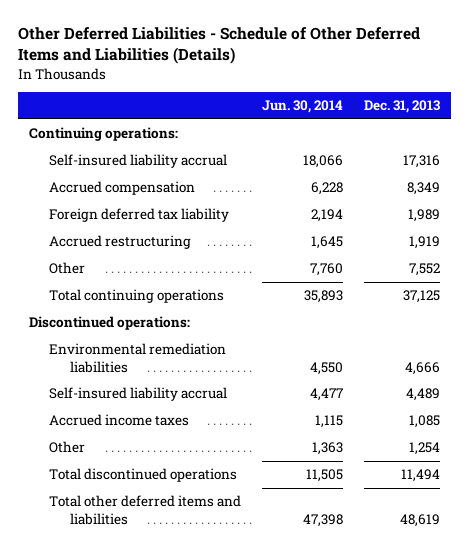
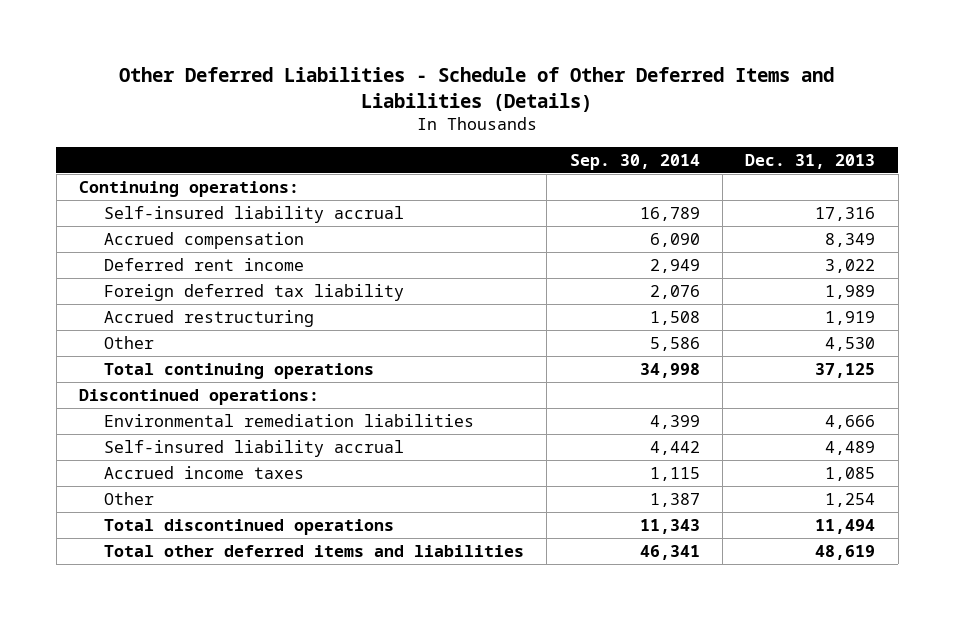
- | Jun. 30, 2014 | Dec. 31, 2013
+ | Sep. 30, 2014 | Dec. 31, 2013
+ Deferred rent income | 2,949 | 3,022
- Other | 7,760 | 7,552
+ Other | 5,586 | 4,530

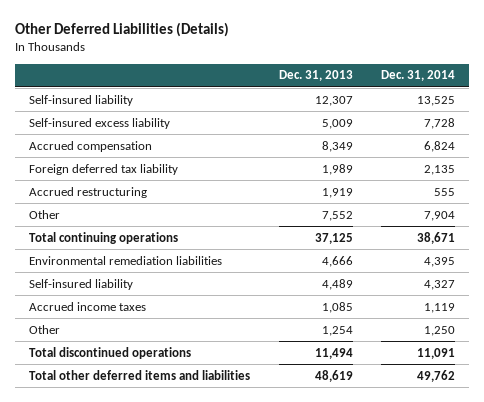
- Other Deferred Liabilities - Schedule of Other Deferred Items and Liabilities (Details)
+ Other Deferred Liabilities (Details)
- | Sep. 30, 2014 | Dec. 31, 2013
+ | Dec. 31, 2013 | Dec. 31, 2014
- Continuing operations:
- Self-insured liability accrual | 16,789 | 17,316
+ Self-insured liability | 12,307 | 13,525
+ Self-insured excess liability | 5,009 | 7,728
- Deferred rent income | 2,949 | 3,022
- Other | 5,586 | 4,530
+ Other | 7,552 | 7,904
- Discontinued operations:
- Self-insured liability accrual | 4,442 | 4,489
+ Self-insured liability | 4,489 | 4,327

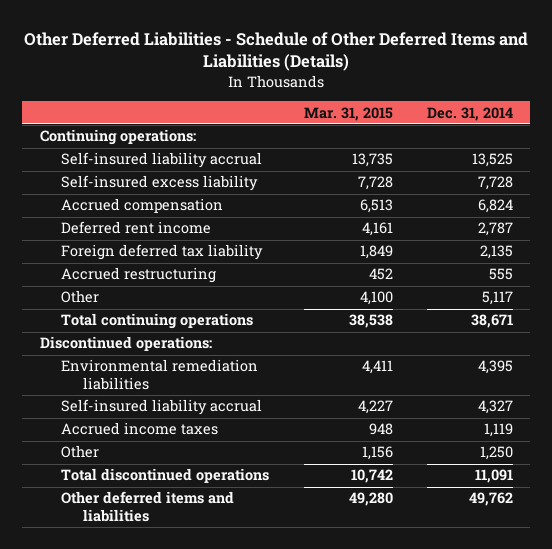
- Other Deferred Liabilities (Details)
+ Other Deferred Liabilities - Schedule of Other Deferred Items and Liabilities (Details)
- | Dec. 31, 2013 | Dec. 31, 2014
+ | Mar. 31, 2015 | Dec. 31, 2014
- Self-insured liability | 12,307 | 13,525
+ Continuing operations:
+ Self-insured liability accrual | 13,735 | 13,525
+ Deferred rent income | 4,161 | 2,787
- Other | 7,552 | 7,904
+ Other | 4,100 | 5,117
+ Discontinued operations:
- Self-insured liability | 4,489 | 4,327
+ Self-insured liability accrual | 4,227 | 4,327
- Total other deferred items and liabilities | 48,619 | 49,762
+ Other deferred items and liabilities | 49,280 | 49,762

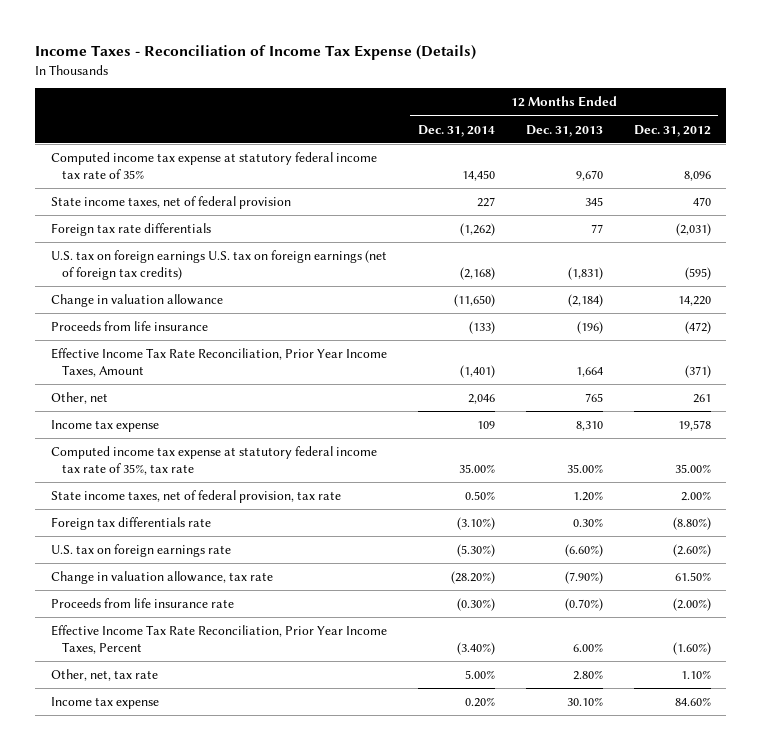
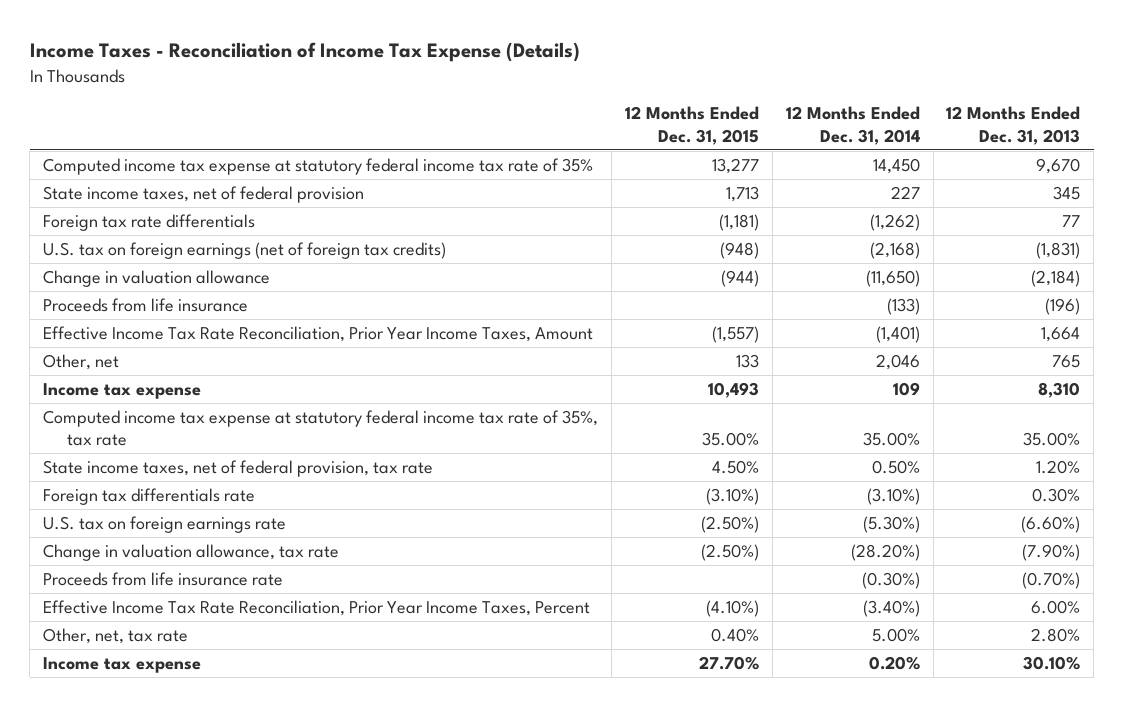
- | 12 Months Ended Dec. 31, 2014 | 12 Months Ended Dec. 31, 2013 | 12 Months Ended Dec. 31, 2012
+ | 12 Months Ended Dec. 31, 2015 | 12 Months Ended Dec. 31, 2014 | 12 Months Ended Dec. 31, 2013
- U.S. tax on foreign earnings U.S. tax on foreign earnings (net of foreign tax credits) | (2,168) | (1,831) | (595)
+ U.S. tax on foreign earnings (net of foreign tax credits) | (948) | (2,168) | (1,831)

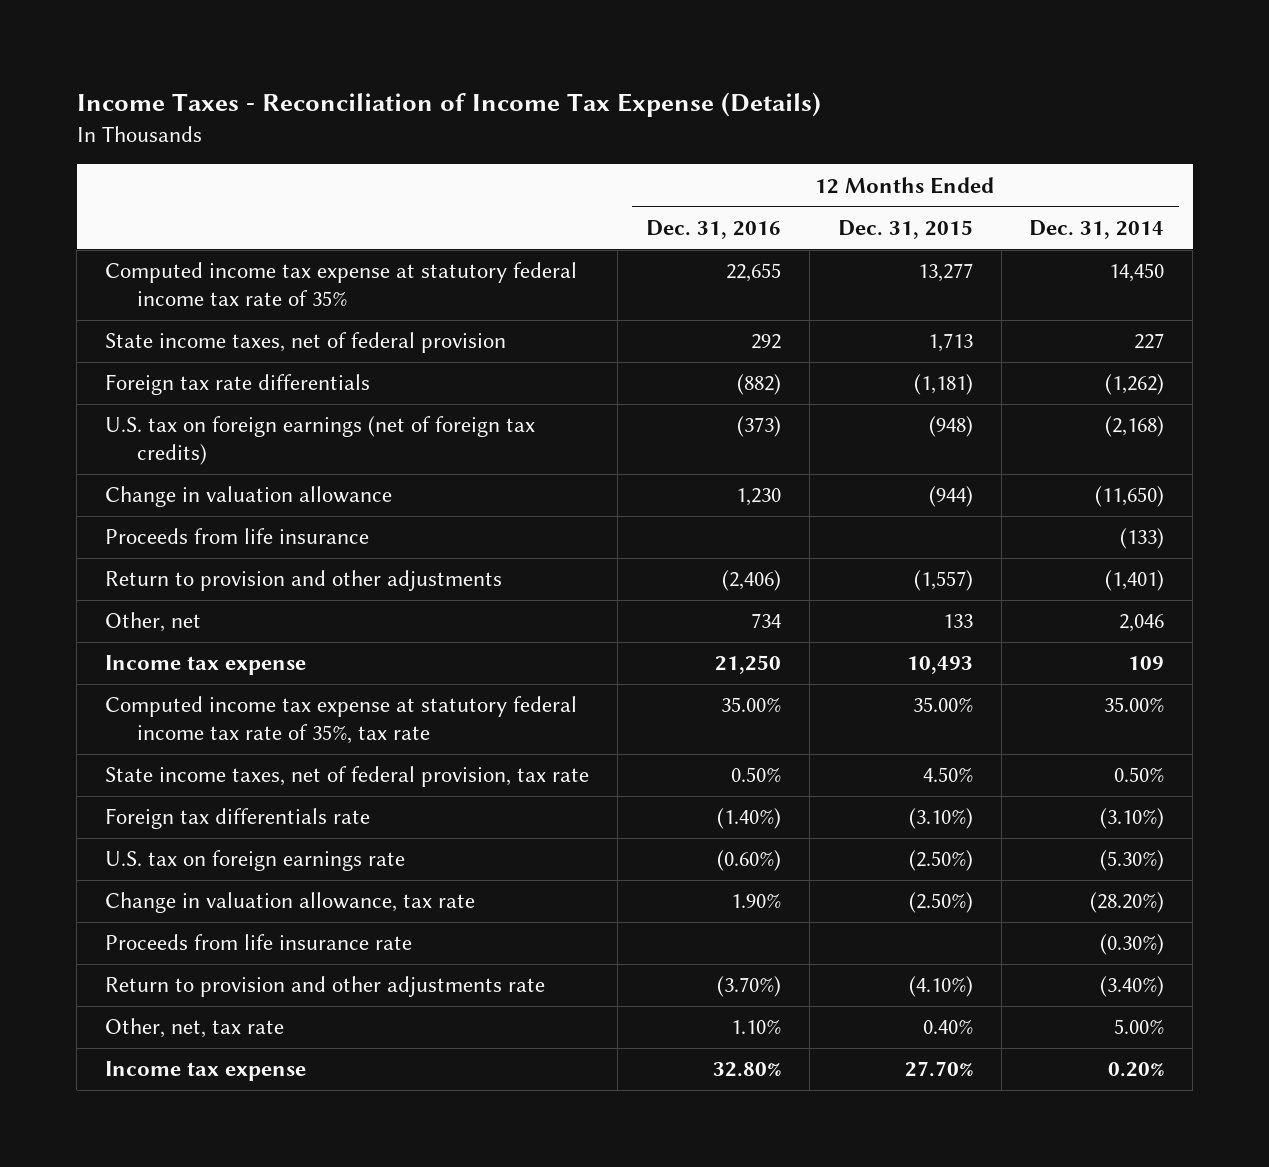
- | 12 Months Ended Dec. 31, 2015 | 12 Months Ended Dec. 31, 2014 | 12 Months Ended Dec. 31, 2013
+ | 12 Months Ended Dec. 31, 2016 | 12 Months Ended Dec. 31, 2015 | 12 Months Ended Dec. 31, 2014
- Effective Income Tax Rate Reconciliation, Prior Year Income Taxes, Amount | (1,557) | (1,401) | 1,664
+ Return to provision and other adjustments | (2,406) | (1,557) | (1,401)
- Effective Income Tax Rate Reconciliation, Prior Year Income Taxes, Percent | (4.10%) | (3.40%) | 6.00%
+ Return to provision and other adjustments rate | (3.70%) | (4.10%) | (3.40%)

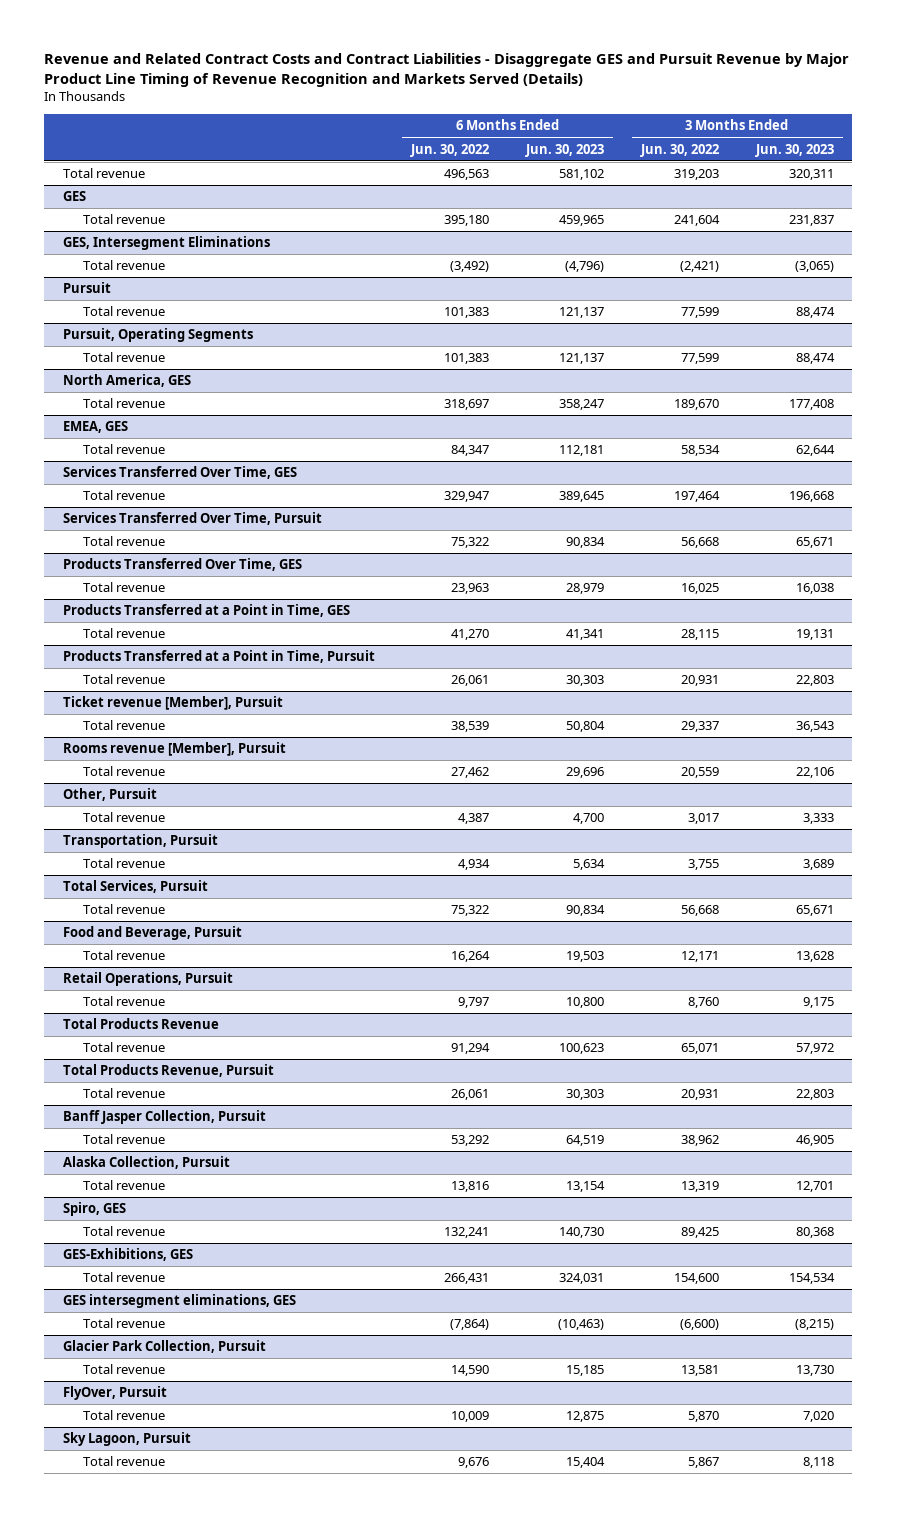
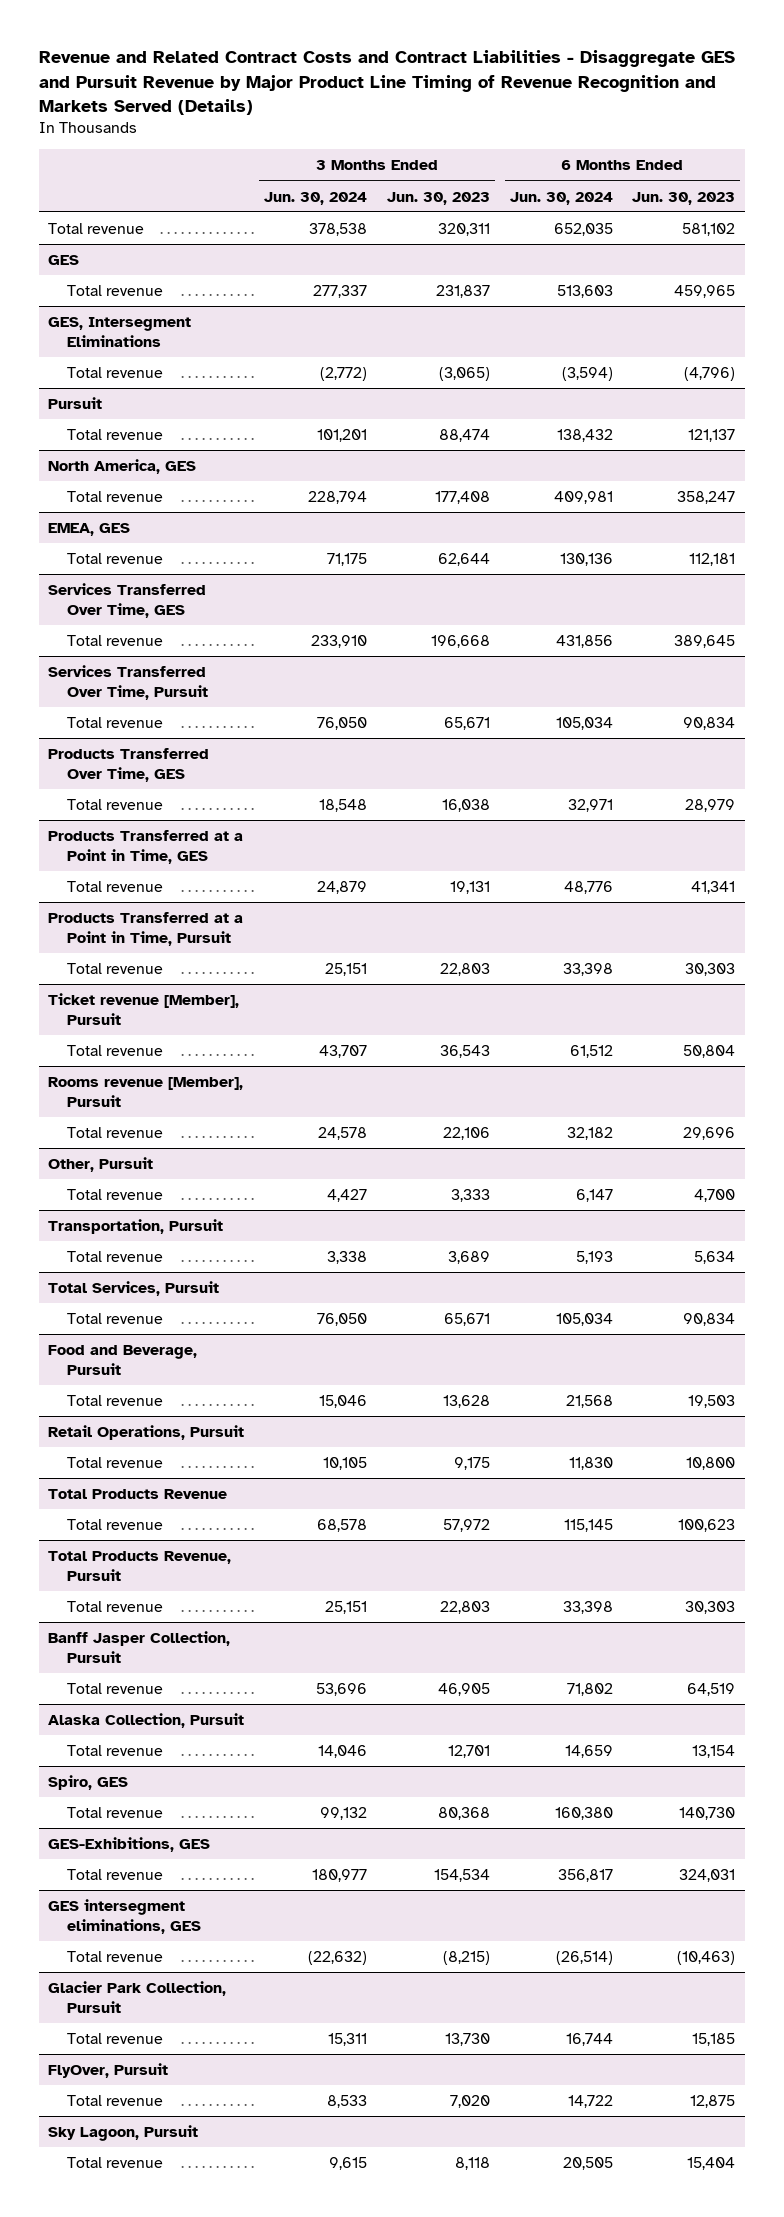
- | 6 Months Ended Jun. 30, 2022 | 6 Months Ended Jun. 30, 2023 | 3 Months Ended Jun. 30, 2022 | 3 Months Ended Jun. 30, 2023
+ | 3 Months Ended Jun. 30, 2024 | 3 Months Ended Jun. 30, 2023 | 6 Months Ended Jun. 30, 2024 | 6 Months Ended Jun. 30, 2023
- Pursuit, Operating Segments
- Total revenue | 101,383 | 121,137 | 77,599 | 88,474

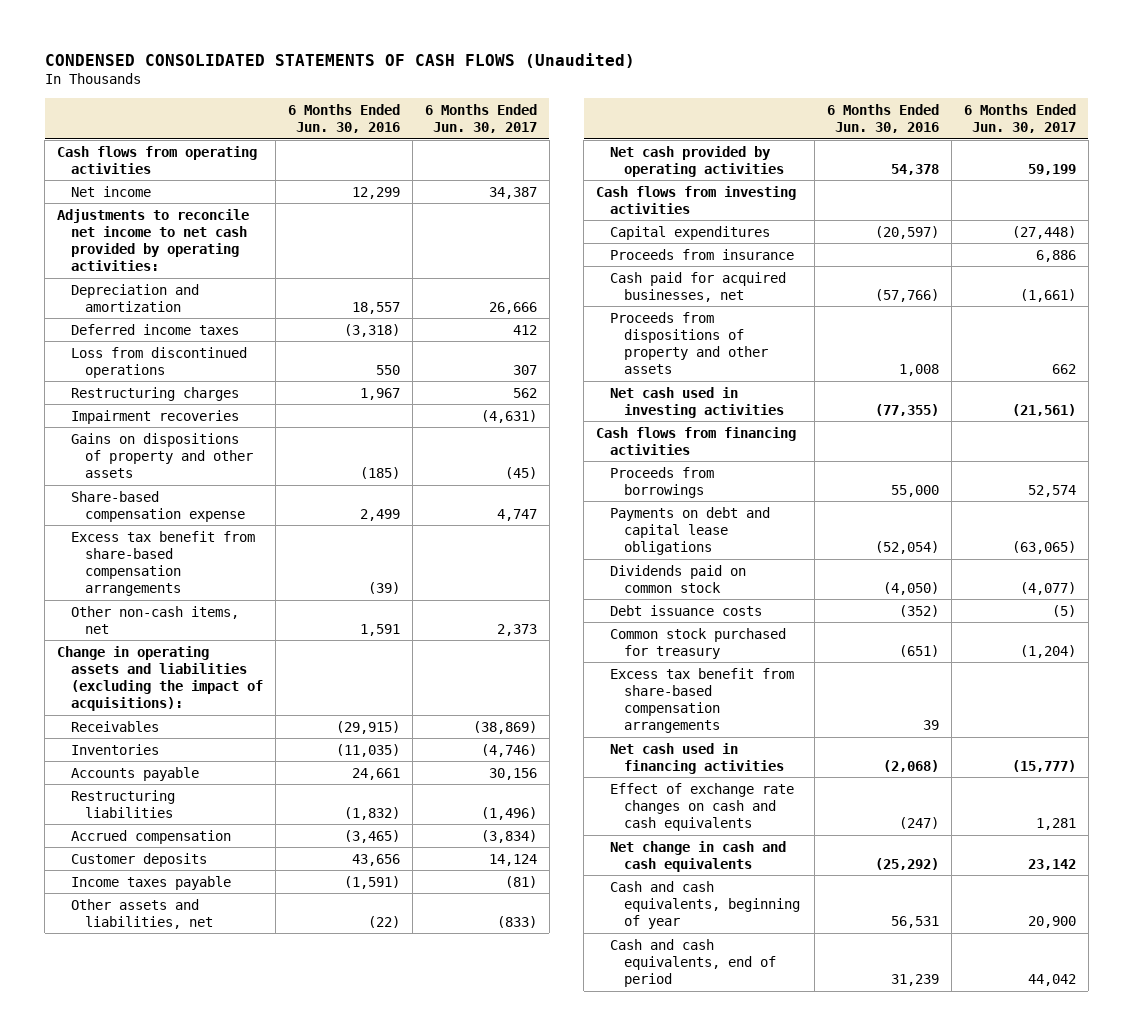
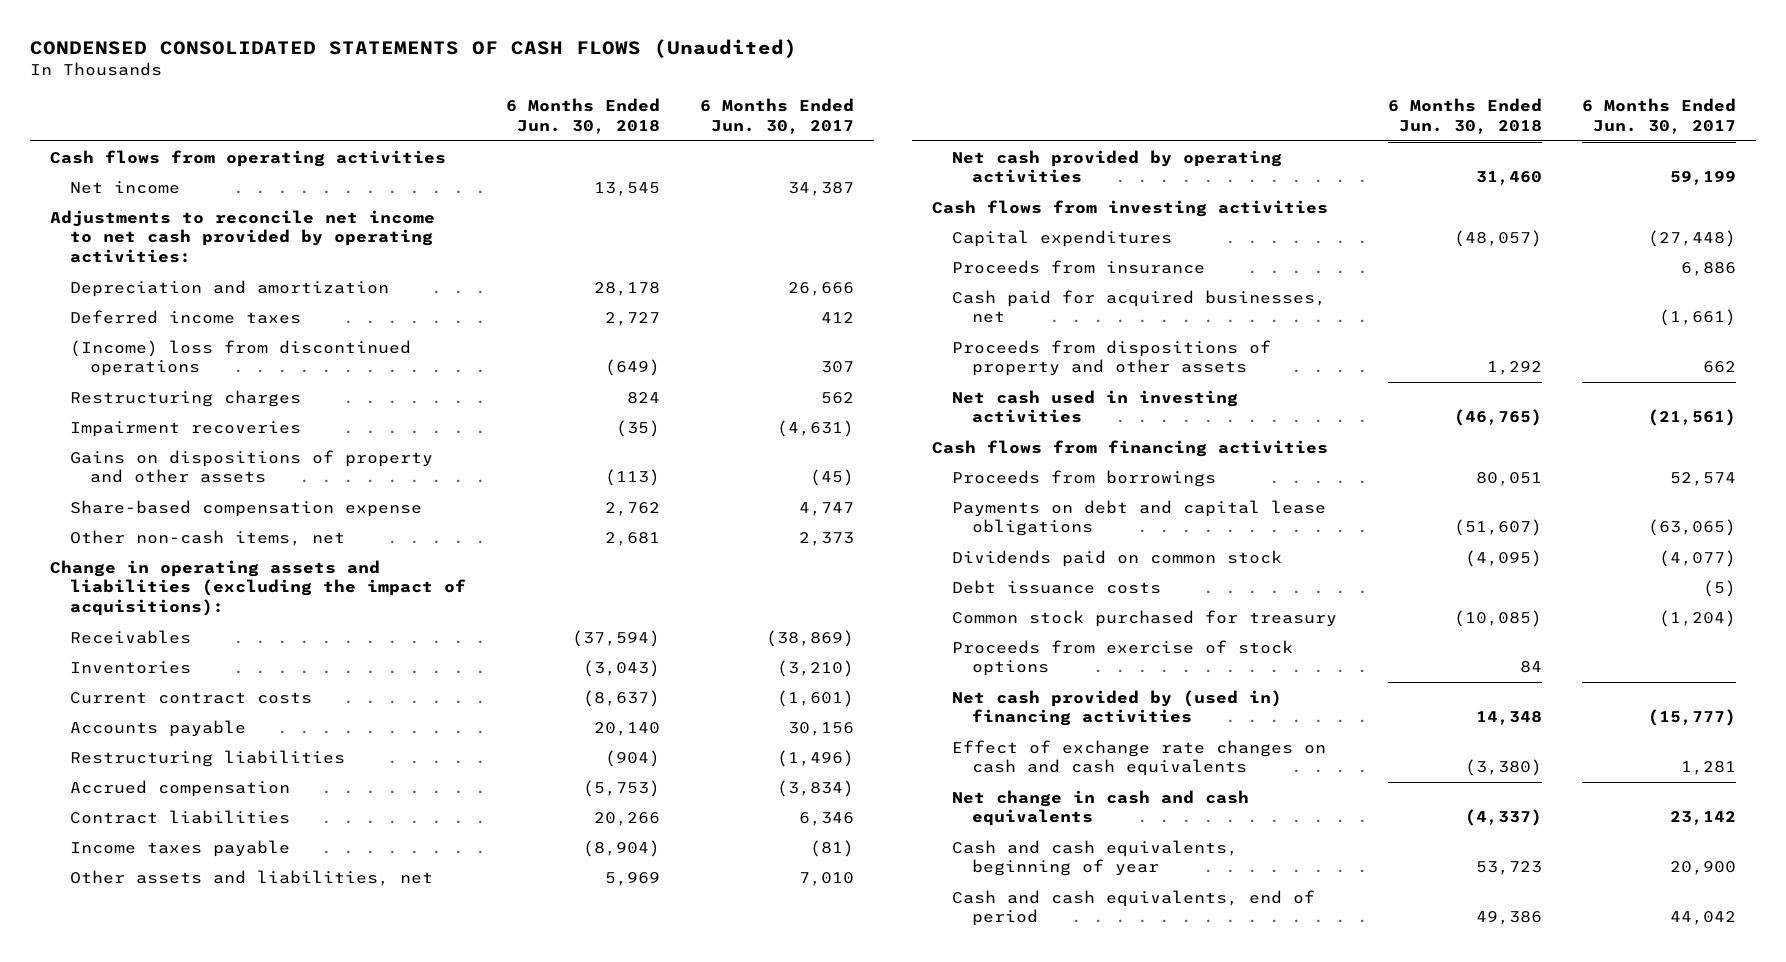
- | 6 Months Ended Jun. 30, 2016 | 6 Months Ended Jun. 30, 2017
+ | 6 Months Ended Jun. 30, 2018 | 6 Months Ended Jun. 30, 2017
- Loss from discontinued operations | 550 | 307
+ (Income) loss from discontinued operations | (649) | 307
- Excess tax benefit from share-based compensation arrangements | (39) |
- Inventories | (11,035) | (4,746)
+ Inventories | (3,043) | (3,210)
+ Current contract costs | (8,637) | (1,601)
- Customer deposits | 43,656 | 14,124
+ Contract liabilities | 20,266 | 6,346
- Other assets and liabilities, net | (22) | (833)
+ Other assets and liabilities, net | 5,969 | 7,010
- Excess tax benefit from share-based compensation arrangements | 39 |
- Net cash used in financing activities | (2,068) | (15,777)
+ Proceeds from exercise of stock options | 84 |
+ Net cash provided by (used in) financing activities | 14,348 | (15,777)

